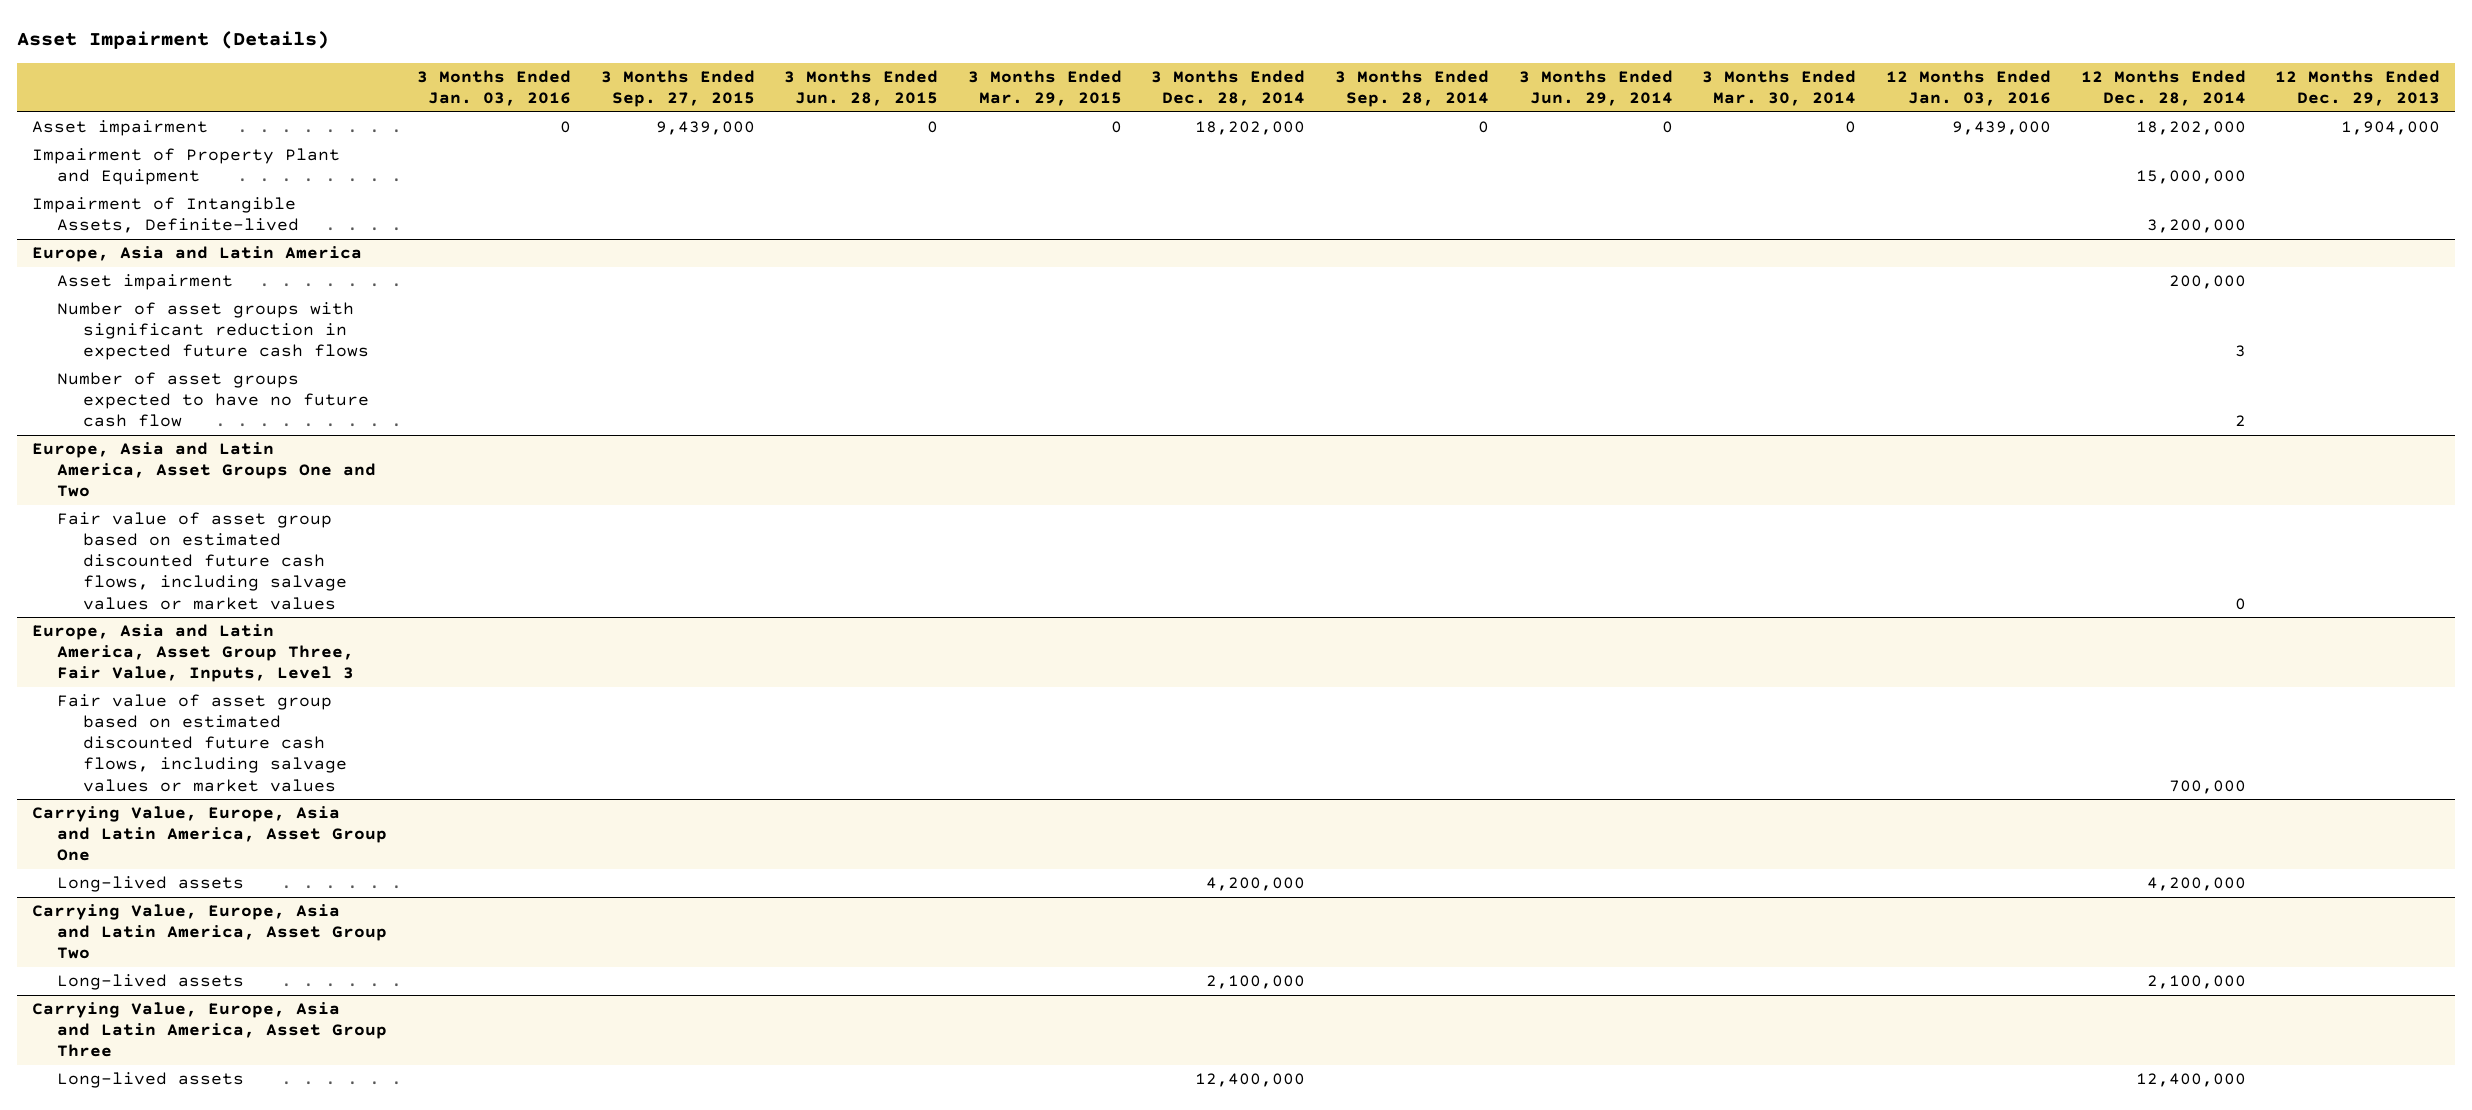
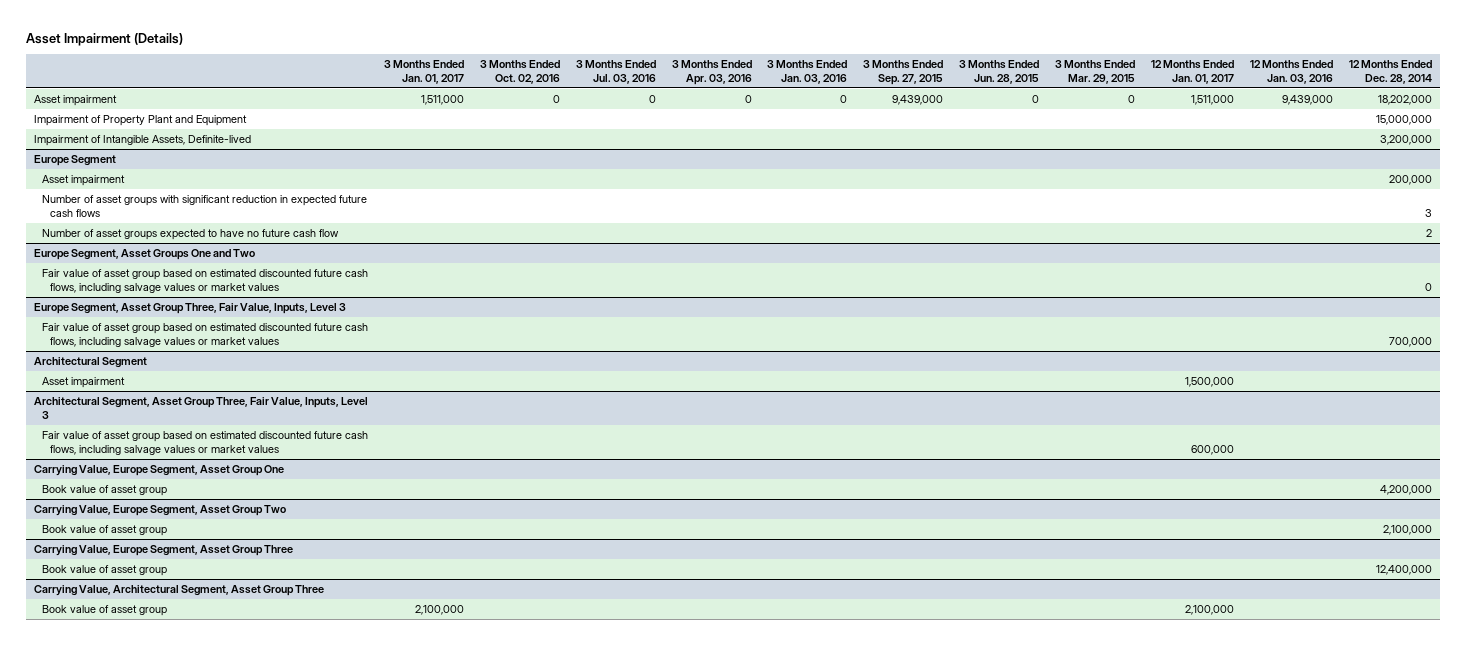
- | 3 Months Ended Jan. 03, 2016 | 3 Months Ended Sep. 27, 2015 | 3 Months Ended Jun. 28, 2015 | 3 Months Ended Mar. 29, 2015 | 3 Months Ended Dec. 28, 2014 | 3 Months Ended Sep. 28, 2014 | 3 Months Ended Jun. 29, 2014 | 3 Months Ended Mar. 30, 2014 | 12 Months Ended Jan. 03, 2016 | 12 Months Ended Dec. 28, 2014 | 12 Months Ended Dec. 29, 2013
+ | 3 Months Ended Jan. 01, 2017 | 3 Months Ended Oct. 02, 2016 | 3 Months Ended Jul. 03, 2016 | 3 Months Ended Apr. 03, 2016 | 3 Months Ended Jan. 03, 2016 | 3 Months Ended Sep. 27, 2015 | 3 Months Ended Jun. 28, 2015 | 3 Months Ended Mar. 29, 2015 | 12 Months Ended Jan. 01, 2017 | 12 Months Ended Jan. 03, 2016 | 12 Months Ended Dec. 28, 2014
- Europe, Asia and Latin America
+ Europe Segment
- Europe, Asia and Latin America, Asset Groups One and Two
+ Europe Segment, Asset Groups One and Two
- Europe, Asia and Latin America, Asset Group Three, Fair Value, Inputs, Level 3
+ Europe Segment, Asset Group Three, Fair Value, Inputs, Level 3
- Carrying Value, Europe, Asia and Latin America, Asset Group One
- Long-lived assets | | | | | 4,200,000 | | | | | 4,200,000 |
- Carrying Value, Europe, Asia and Latin America, Asset Group Two
- Long-lived assets | | | | | 2,100,000 | | | | | 2,100,000 |
- Carrying Value, Europe, Asia and Latin America, Asset Group Three
- Long-lived assets | | | | | 12,400,000 | | | | | 12,400,000 |
+ Architectural Segment
+ Asset impairment | | | | | | | | | 1,500,000 | |
+ Architectural Segment, Asset Group Three, Fair Value, Inputs, Level 3
+ Fair value of asset group based on estimated discounted future cash flows, including salvage values or market values | | | | | | | | | 600,000 | |
+ Carrying Value, Europe Segment, Asset Group One
+ Book value of asset group | | | | | | | | | | | 4,200,000
+ Carrying Value, Europe Segment, Asset Group Two
+ Book value of asset group | | | | | | | | | | | 2,100,000
+ Carrying Value, Europe Segment, Asset Group Three
+ Book value of asset group | | | | | | | | | | | 12,400,000
+ Carrying Value, Architectural Segment, Asset Group Three
+ Book value of asset group | 2,100,000 | | | | | | | | 2,100,000 | |

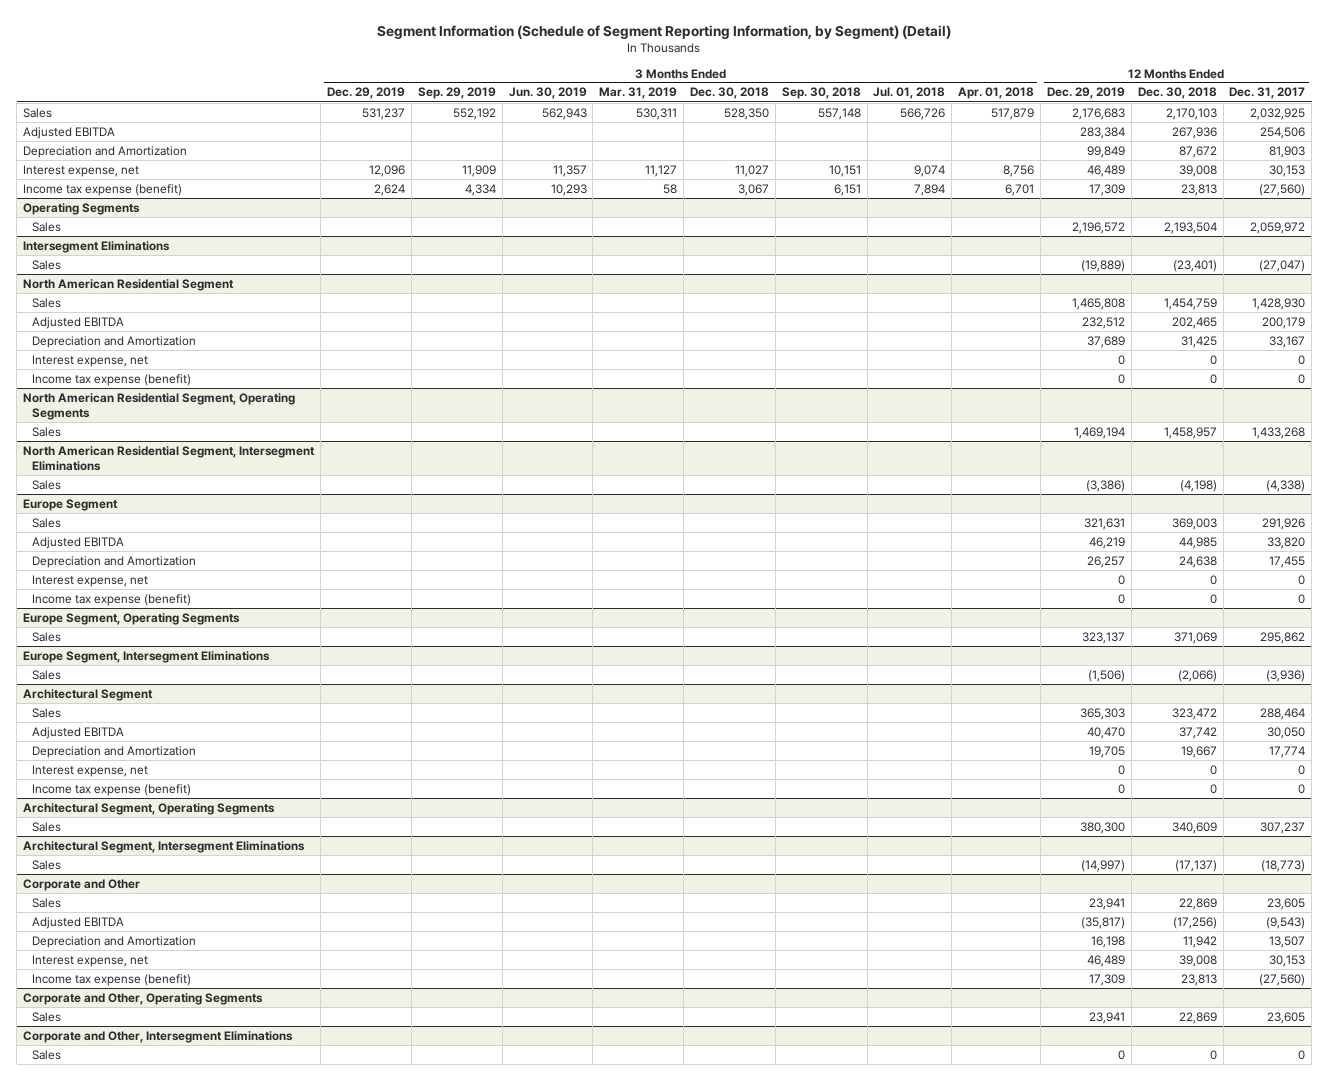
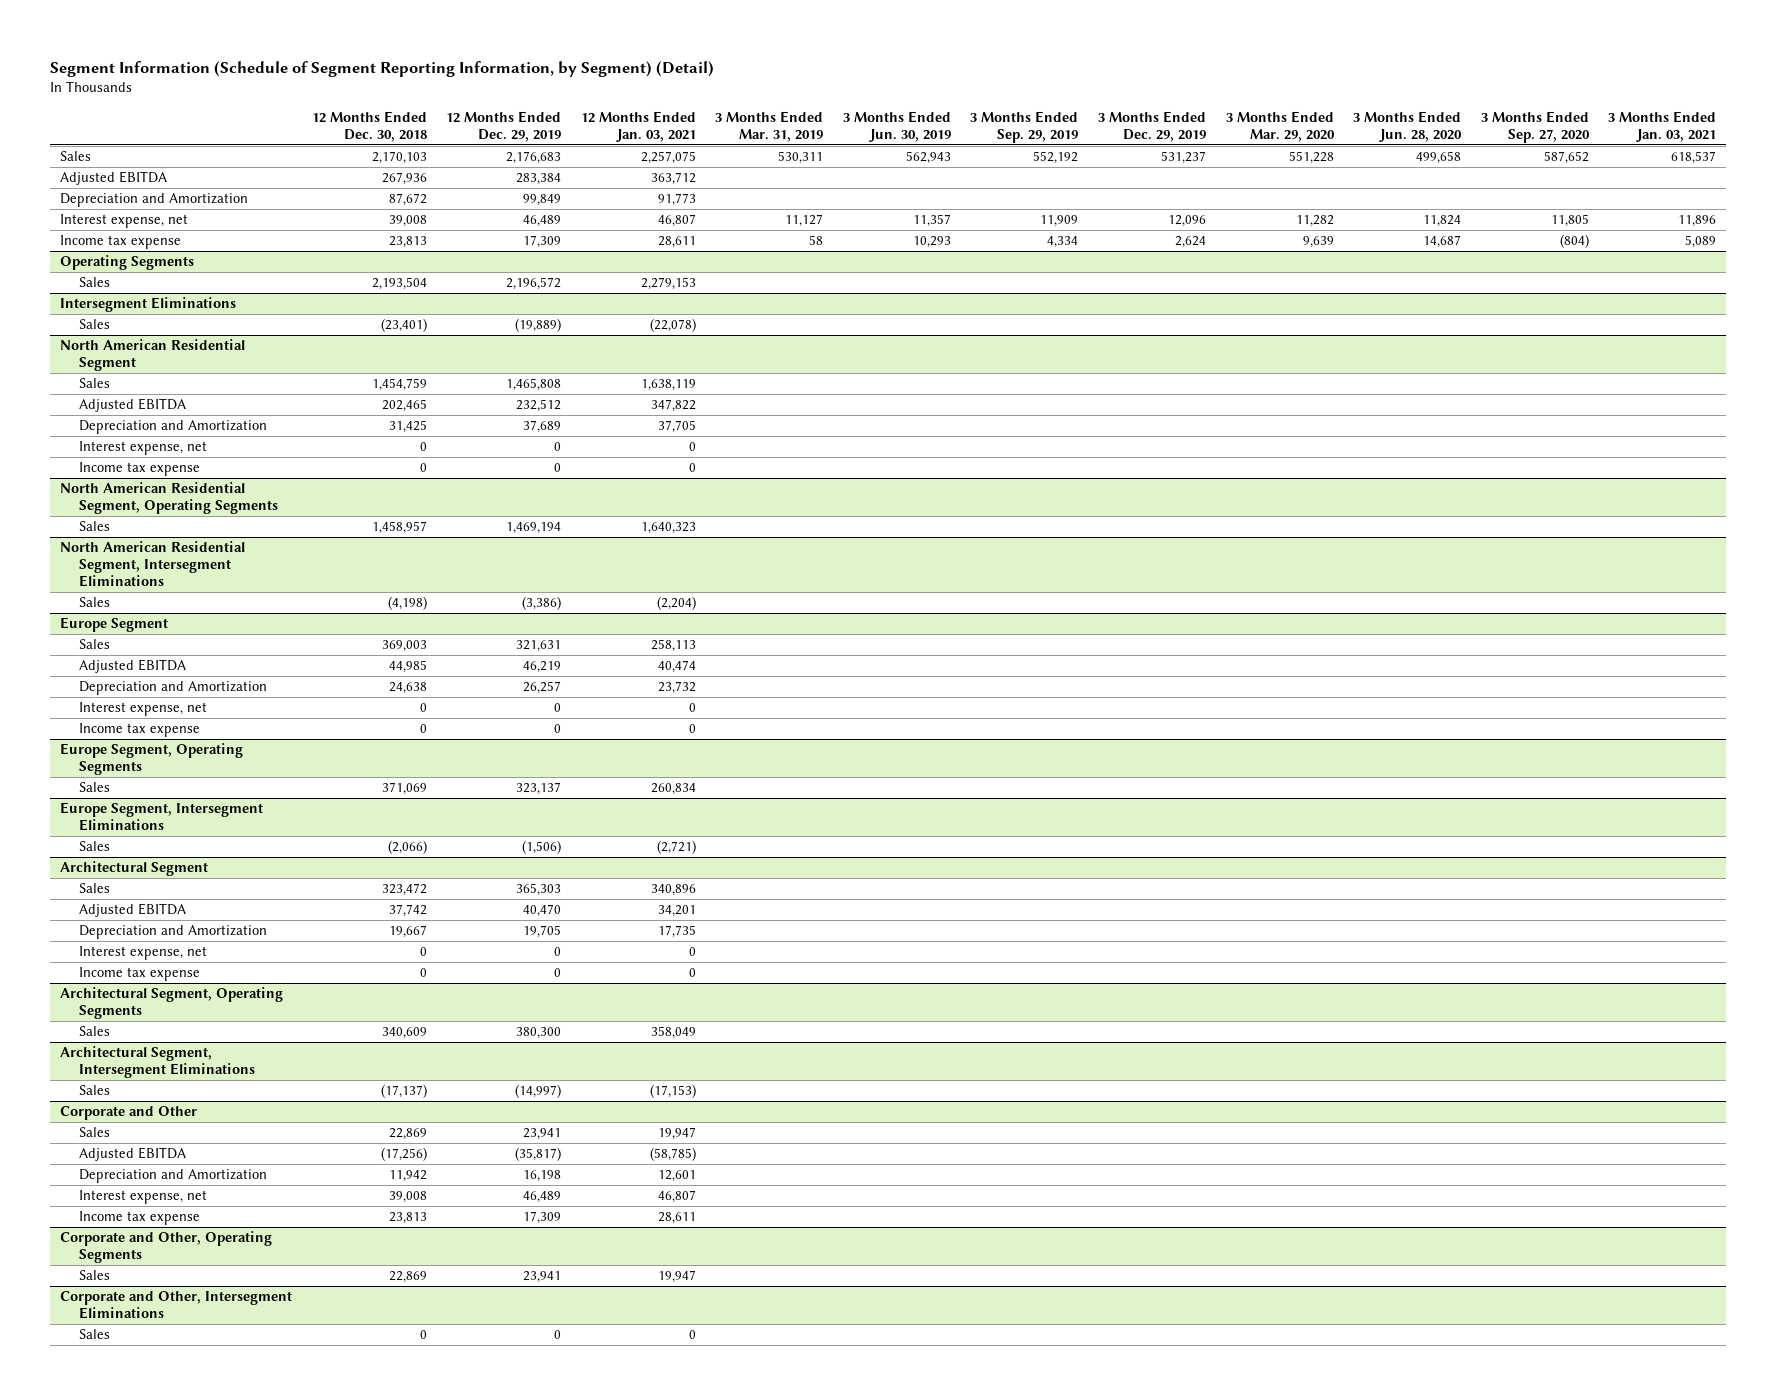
- | 3 Months Ended Dec. 29, 2019 | 3 Months Ended Sep. 29, 2019 | 3 Months Ended Jun. 30, 2019 | 3 Months Ended Mar. 31, 2019 | 3 Months Ended Dec. 30, 2018 | 3 Months Ended Sep. 30, 2018 | 3 Months Ended Jul. 01, 2018 | 3 Months Ended Apr. 01, 2018 | 12 Months Ended Dec. 29, 2019 | 12 Months Ended Dec. 30, 2018 | 12 Months Ended Dec. 31, 2017
+ | 12 Months Ended Dec. 30, 2018 | 12 Months Ended Dec. 29, 2019 | 12 Months Ended Jan. 03, 2021 | 3 Months Ended Mar. 31, 2019 | 3 Months Ended Jun. 30, 2019 | 3 Months Ended Sep. 29, 2019 | 3 Months Ended Dec. 29, 2019 | 3 Months Ended Mar. 29, 2020 | 3 Months Ended Jun. 28, 2020 | 3 Months Ended Sep. 27, 2020 | 3 Months Ended Jan. 03, 2021
- Income tax expense (benefit) | 2,624 | 4,334 | 10,293 | 58 | 3,067 | 6,151 | 7,894 | 6,701 | 17,309 | 23,813 | (27,560)
+ Income tax expense | 23,813 | 17,309 | 28,611 | 58 | 10,293 | 4,334 | 2,624 | 9,639 | 14,687 | (804) | 5,089
@ North American Residential Segment
- Income tax expense (benefit) | | | | | | | | | 0 | 0 | 0
+ Income tax expense | 0 | 0 | 0 | | | | | | | |
@ Europe Segment
- Income tax expense (benefit) | | | | | | | | | 0 | 0 | 0
+ Income tax expense | 0 | 0 | 0 | | | | | | | |
@ Architectural Segment
- Income tax expense (benefit) | | | | | | | | | 0 | 0 | 0
+ Income tax expense | 0 | 0 | 0 | | | | | | | |
@ Corporate and Other
- Income tax expense (benefit) | | | | | | | | | 17,309 | 23,813 | (27,560)
+ Income tax expense | 23,813 | 17,309 | 28,611 | | | | | | | |

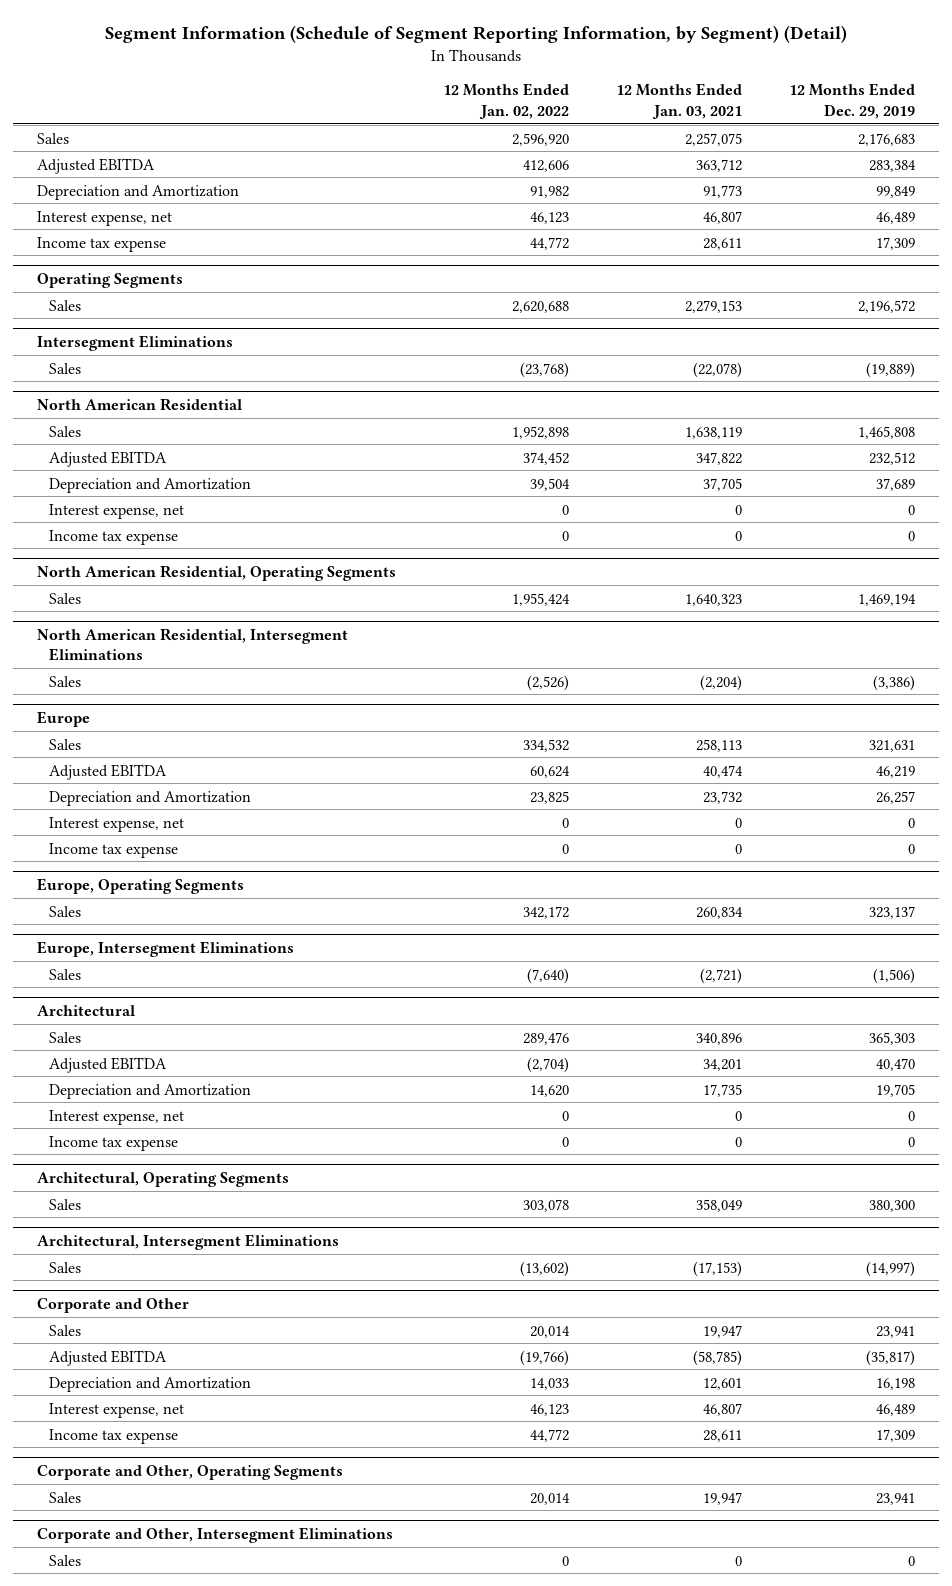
- | 12 Months Ended Dec. 30, 2018 | 12 Months Ended Dec. 29, 2019 | 12 Months Ended Jan. 03, 2021 | 3 Months Ended Mar. 31, 2019 | 3 Months Ended Jun. 30, 2019 | 3 Months Ended Sep. 29, 2019 | 3 Months Ended Dec. 29, 2019 | 3 Months Ended Mar. 29, 2020 | 3 Months Ended Jun. 28, 2020 | 3 Months Ended Sep. 27, 2020 | 3 Months Ended Jan. 03, 2021
+ | 12 Months Ended Jan. 02, 2022 | 12 Months Ended Jan. 03, 2021 | 12 Months Ended Dec. 29, 2019
- North American Residential Segment
+ North American Residential
- North American Residential Segment, Operating Segments
+ North American Residential, Operating Segments
- North American Residential Segment, Intersegment Eliminations
+ North American Residential, Intersegment Eliminations
- Europe Segment
+ Europe
- Europe Segment, Operating Segments
+ Europe, Operating Segments
- Europe Segment, Intersegment Eliminations
+ Europe, Intersegment Eliminations
- Architectural Segment
+ Architectural
- Architectural Segment, Operating Segments
+ Architectural, Operating Segments
- Architectural Segment, Intersegment Eliminations
+ Architectural, Intersegment Eliminations

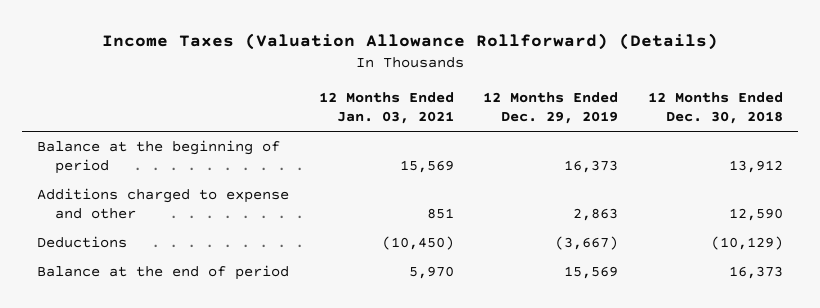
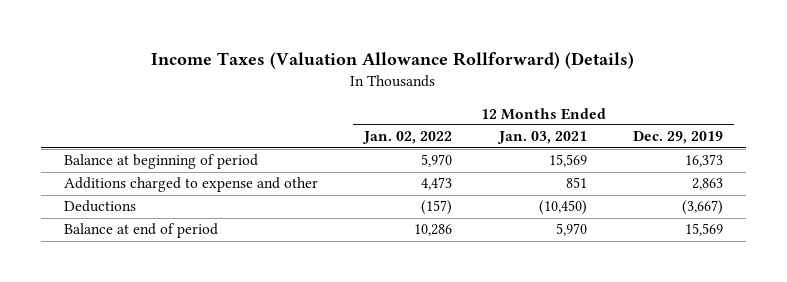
- | 12 Months Ended Jan. 03, 2021 | 12 Months Ended Dec. 29, 2019 | 12 Months Ended Dec. 30, 2018
+ | 12 Months Ended Jan. 02, 2022 | 12 Months Ended Jan. 03, 2021 | 12 Months Ended Dec. 29, 2019
- Balance at the beginning of period | 15,569 | 16,373 | 13,912
+ Balance at beginning of period | 5,970 | 15,569 | 16,373
- Balance at the end of period | 5,970 | 15,569 | 16,373
+ Balance at end of period | 10,286 | 5,970 | 15,569

